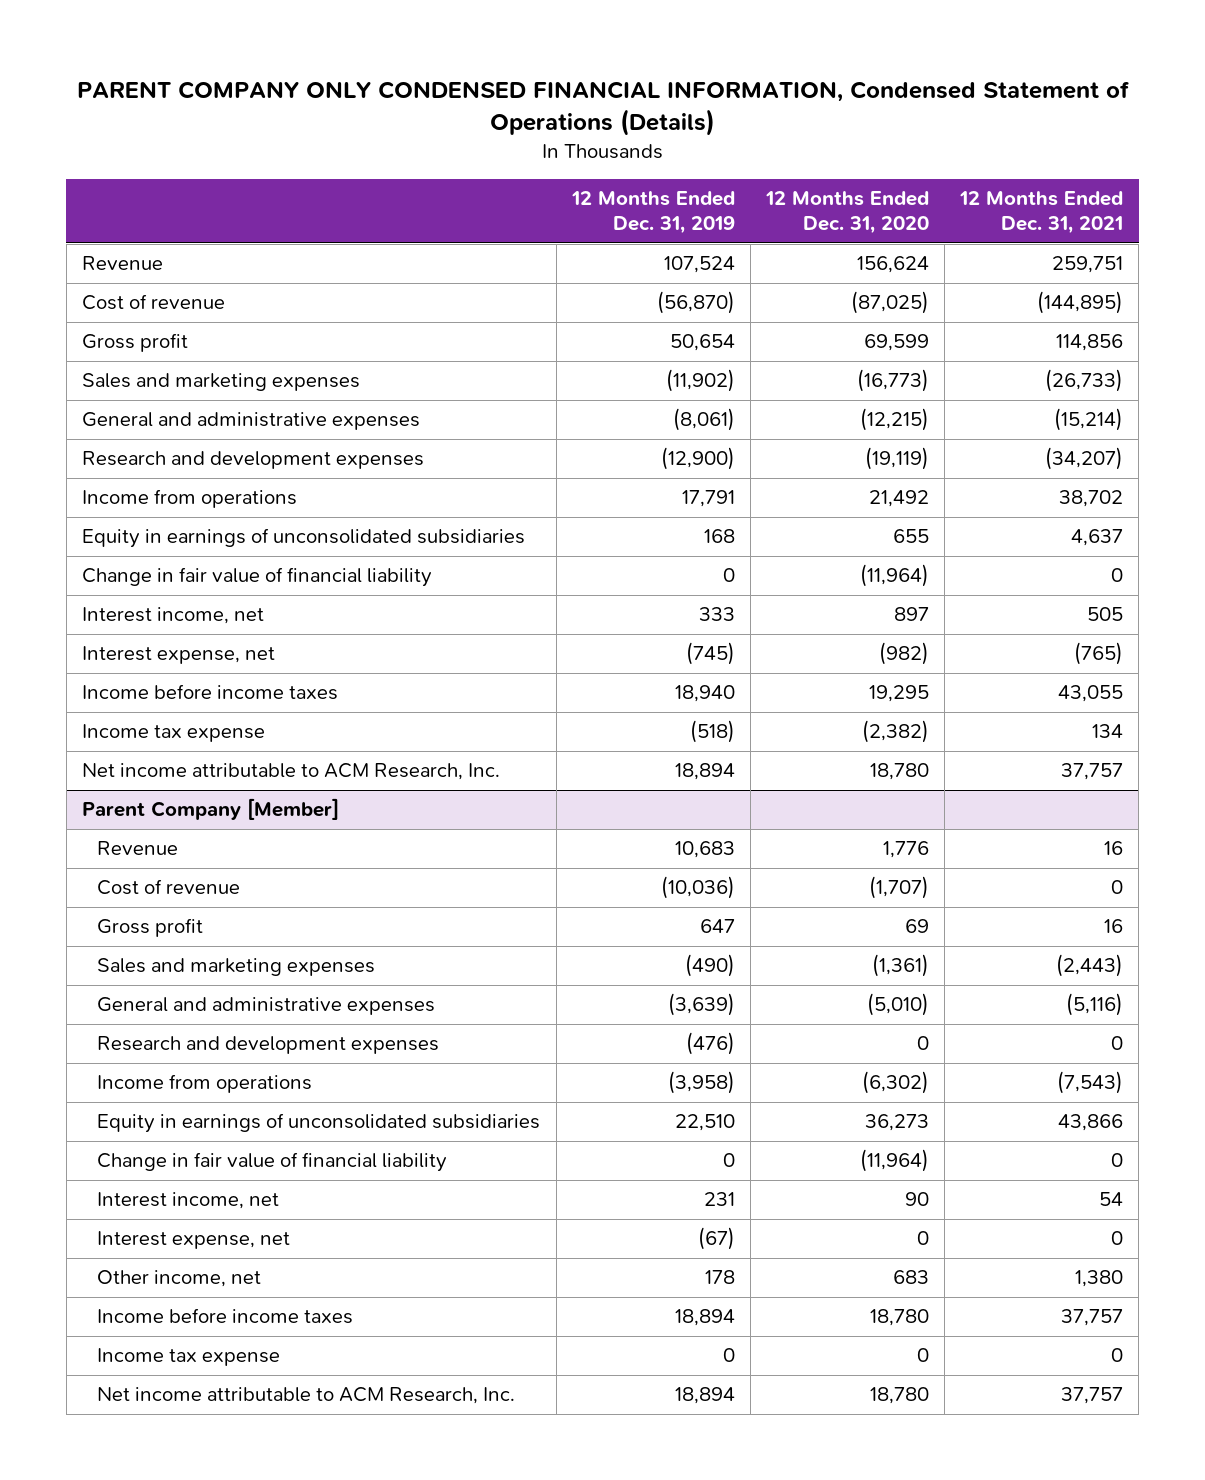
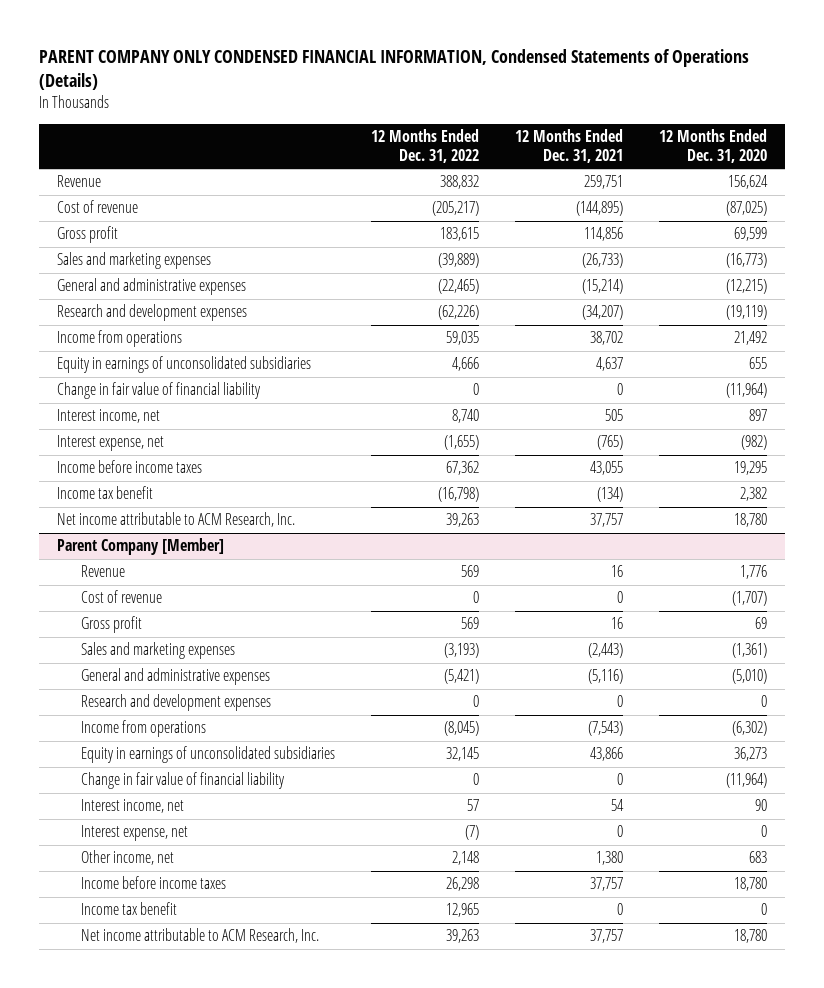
- PARENT COMPANY ONLY CONDENSED FINANCIAL INFORMATION, Condensed Statement of Operations (Details)
+ PARENT COMPANY ONLY CONDENSED FINANCIAL INFORMATION, Condensed Statements of Operations (Details)
- | 12 Months Ended Dec. 31, 2019 | 12 Months Ended Dec. 31, 2020 | 12 Months Ended Dec. 31, 2021
+ | 12 Months Ended Dec. 31, 2022 | 12 Months Ended Dec. 31, 2021 | 12 Months Ended Dec. 31, 2020
- Income tax expense | (518) | (2,382) | 134
+ Income tax benefit | (16,798) | (134) | 2,382
@ Parent Company [Member]
- Income tax expense | 0 | 0 | 0
+ Income tax benefit | 12,965 | 0 | 0

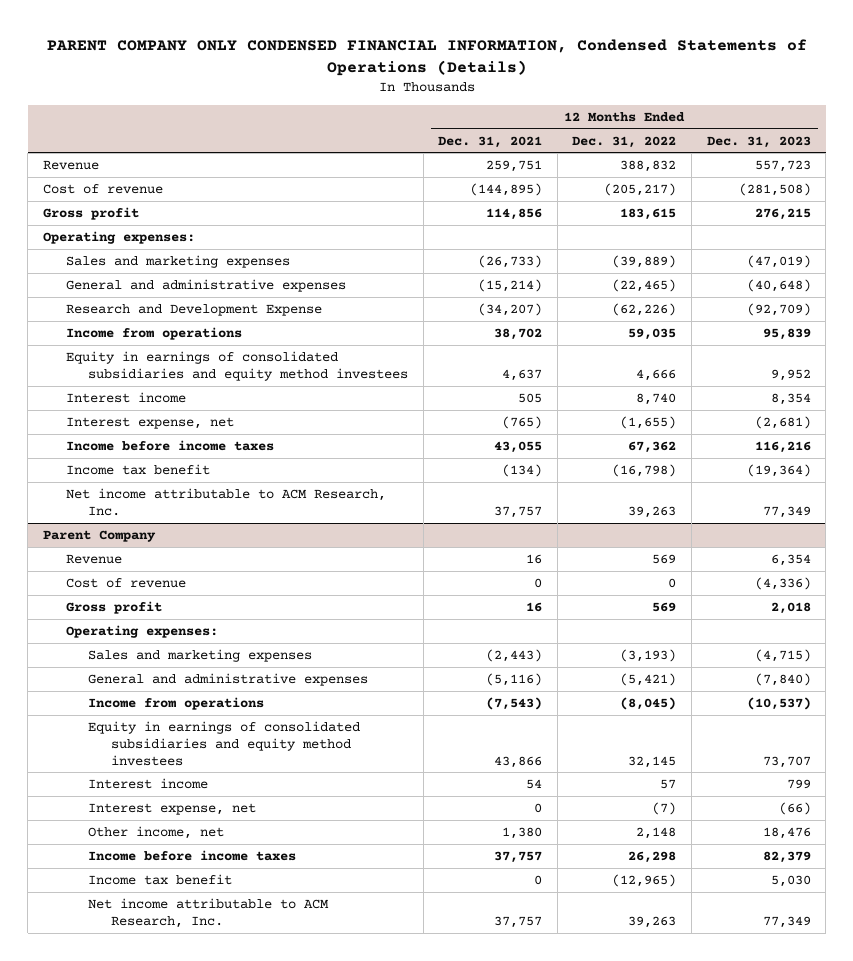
- | 12 Months Ended Dec. 31, 2022 | 12 Months Ended Dec. 31, 2021 | 12 Months Ended Dec. 31, 2020
+ | 12 Months Ended Dec. 31, 2021 | 12 Months Ended Dec. 31, 2022 | 12 Months Ended Dec. 31, 2023
+ Operating expenses:
- Research and development expenses | (62,226) | (34,207) | (19,119)
+ Research and Development Expense | (34,207) | (62,226) | (92,709)
- Equity in earnings of unconsolidated subsidiaries | 4,666 | 4,637 | 655
- Change in fair value of financial liability | 0 | 0 | (11,964)
- Interest income, net | 8,740 | 505 | 897
+ Equity in earnings of consolidated subsidiaries and equity method investees | 4,637 | 4,666 | 9,952
+ Interest income | 505 | 8,740 | 8,354
- Parent Company [Member]
+ Parent Company
+ Operating expenses:
- Research and development expenses | 0 | 0 | 0
- Equity in earnings of unconsolidated subsidiaries | 32,145 | 43,866 | 36,273
- Change in fair value of financial liability | 0 | 0 | (11,964)
- Interest income, net | 57 | 54 | 90
+ Equity in earnings of consolidated subsidiaries and equity method investees | 43,866 | 32,145 | 73,707
+ Interest income | 54 | 57 | 799
- Income tax benefit | 12,965 | 0 | 0
+ Income tax benefit | 0 | (12,965) | 5,030

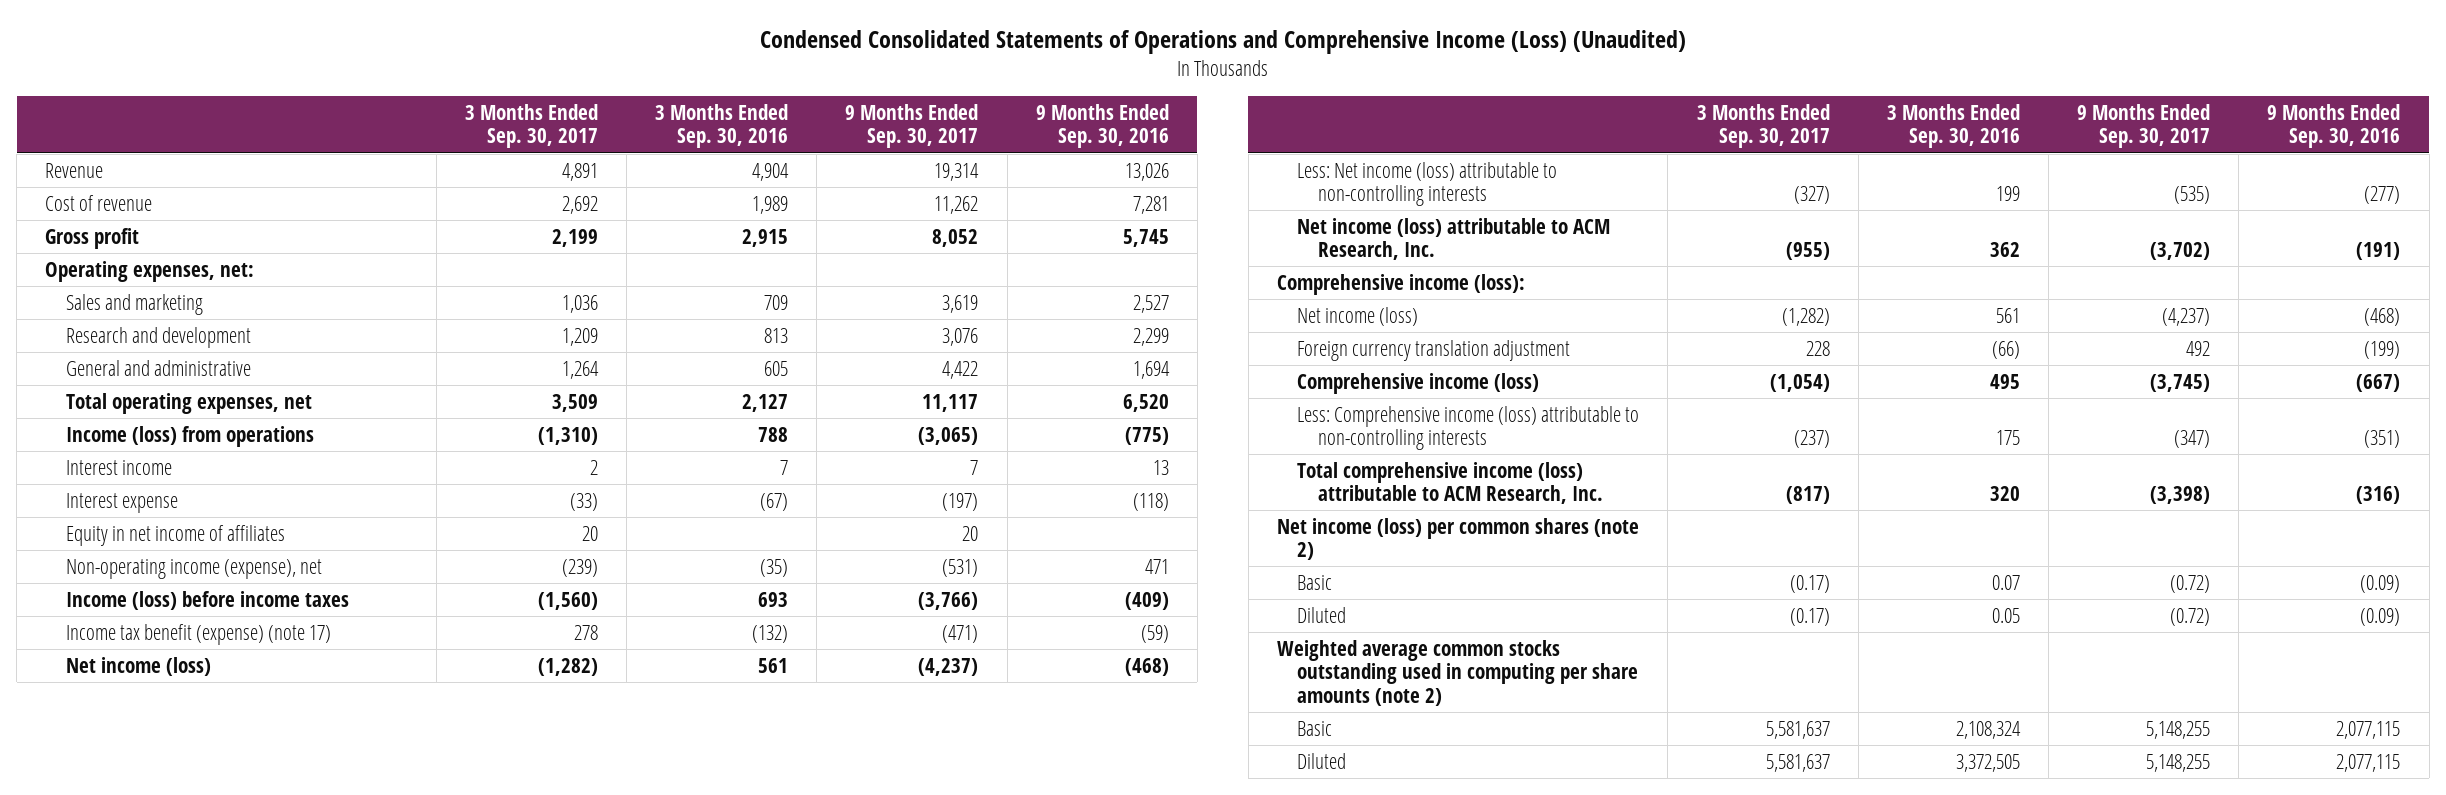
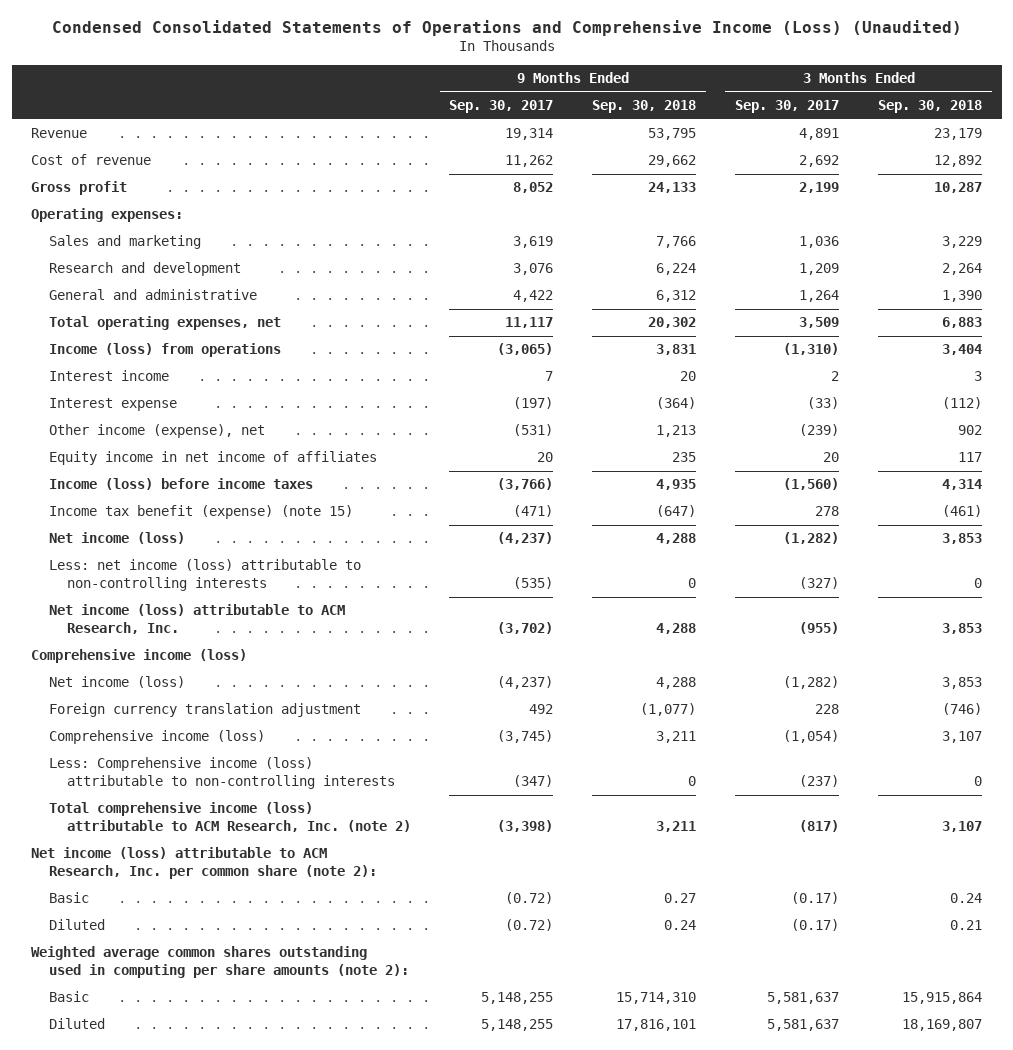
- | 3 Months Ended Sep. 30, 2017 | 3 Months Ended Sep. 30, 2016 | 9 Months Ended Sep. 30, 2017 | 9 Months Ended Sep. 30, 2016
+ | 9 Months Ended Sep. 30, 2017 | 9 Months Ended Sep. 30, 2018 | 3 Months Ended Sep. 30, 2017 | 3 Months Ended Sep. 30, 2018
- Operating expenses, net:
+ Operating expenses:
- Equity in net income of affiliates | 20 | | 20 |
- Non-operating income (expense), net | (239) | (35) | (531) | 471
+ Other income (expense), net | (531) | 1,213 | (239) | 902
+ Equity income in net income of affiliates | 20 | 235 | 20 | 117
- Income tax benefit (expense) (note 17) | 278 | (132) | (471) | (59)
+ Income tax benefit (expense) (note 15) | (471) | (647) | 278 | (461)
- Less: Net income (loss) attributable to non-controlling interests | (327) | 199 | (535) | (277)
+ Less: net income (loss) attributable to non-controlling interests | (535) | 0 | (327) | 0
- Comprehensive income (loss):
+ Comprehensive income (loss)
- Total comprehensive income (loss) attributable to ACM Research, Inc. | (817) | 320 | (3,398) | (316)
- Net income (loss) per common shares (note 2)
+ Total comprehensive income (loss) attributable to ACM Research, Inc. (note 2) | (3,398) | 3,211 | (817) | 3,107
+ Net income (loss) attributable to ACM Research, Inc. per common share (note 2):
- Weighted average common stocks outstanding used in computing per share amounts (note 2)
+ Weighted average common shares outstanding used in computing per share amounts (note 2):

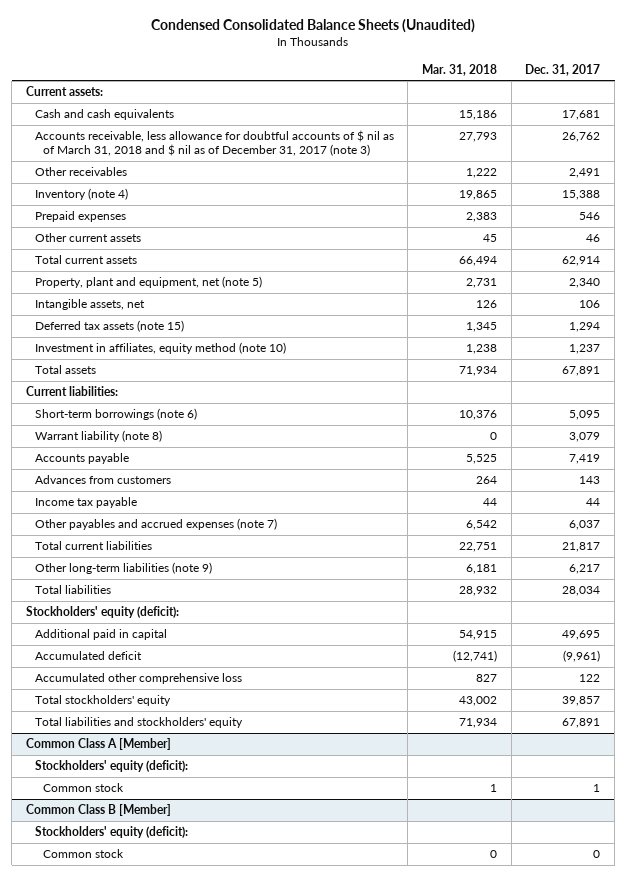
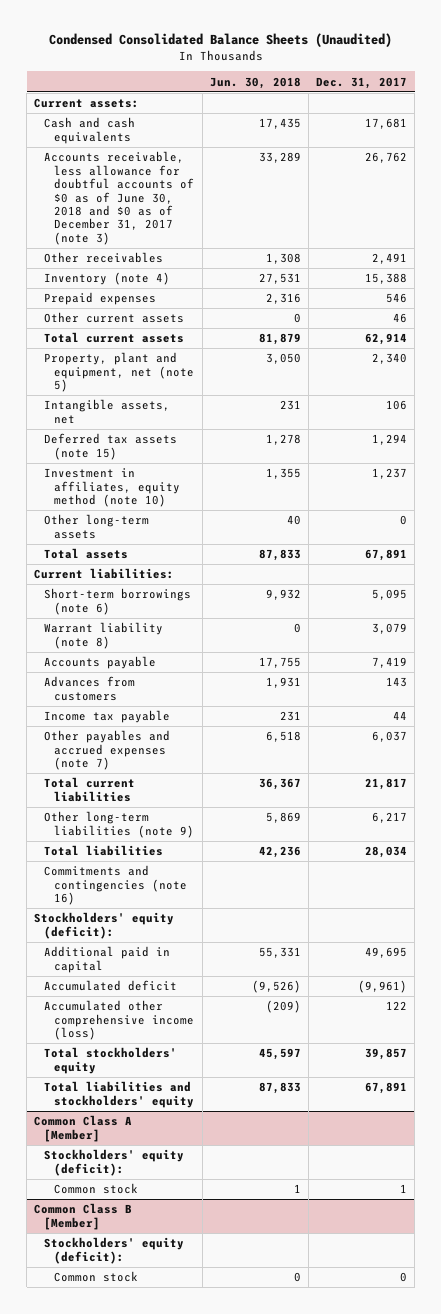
- | Mar. 31, 2018 | Dec. 31, 2017
+ | Jun. 30, 2018 | Dec. 31, 2017
- Accounts receivable, less allowance for doubtful accounts of $ nil as of March 31, 2018 and $ nil as of December 31, 2017 (note 3) | 27,793 | 26,762
+ Accounts receivable, less allowance for doubtful accounts of $0 as of June 30, 2018 and $0 as of December 31, 2017 (note 3) | 33,289 | 26,762
+ Other long-term assets | 40 | 0
+ Commitments and contingencies (note 16)
- Accumulated other comprehensive loss | 827 | 122
+ Accumulated other comprehensive income (loss) | (209) | 122

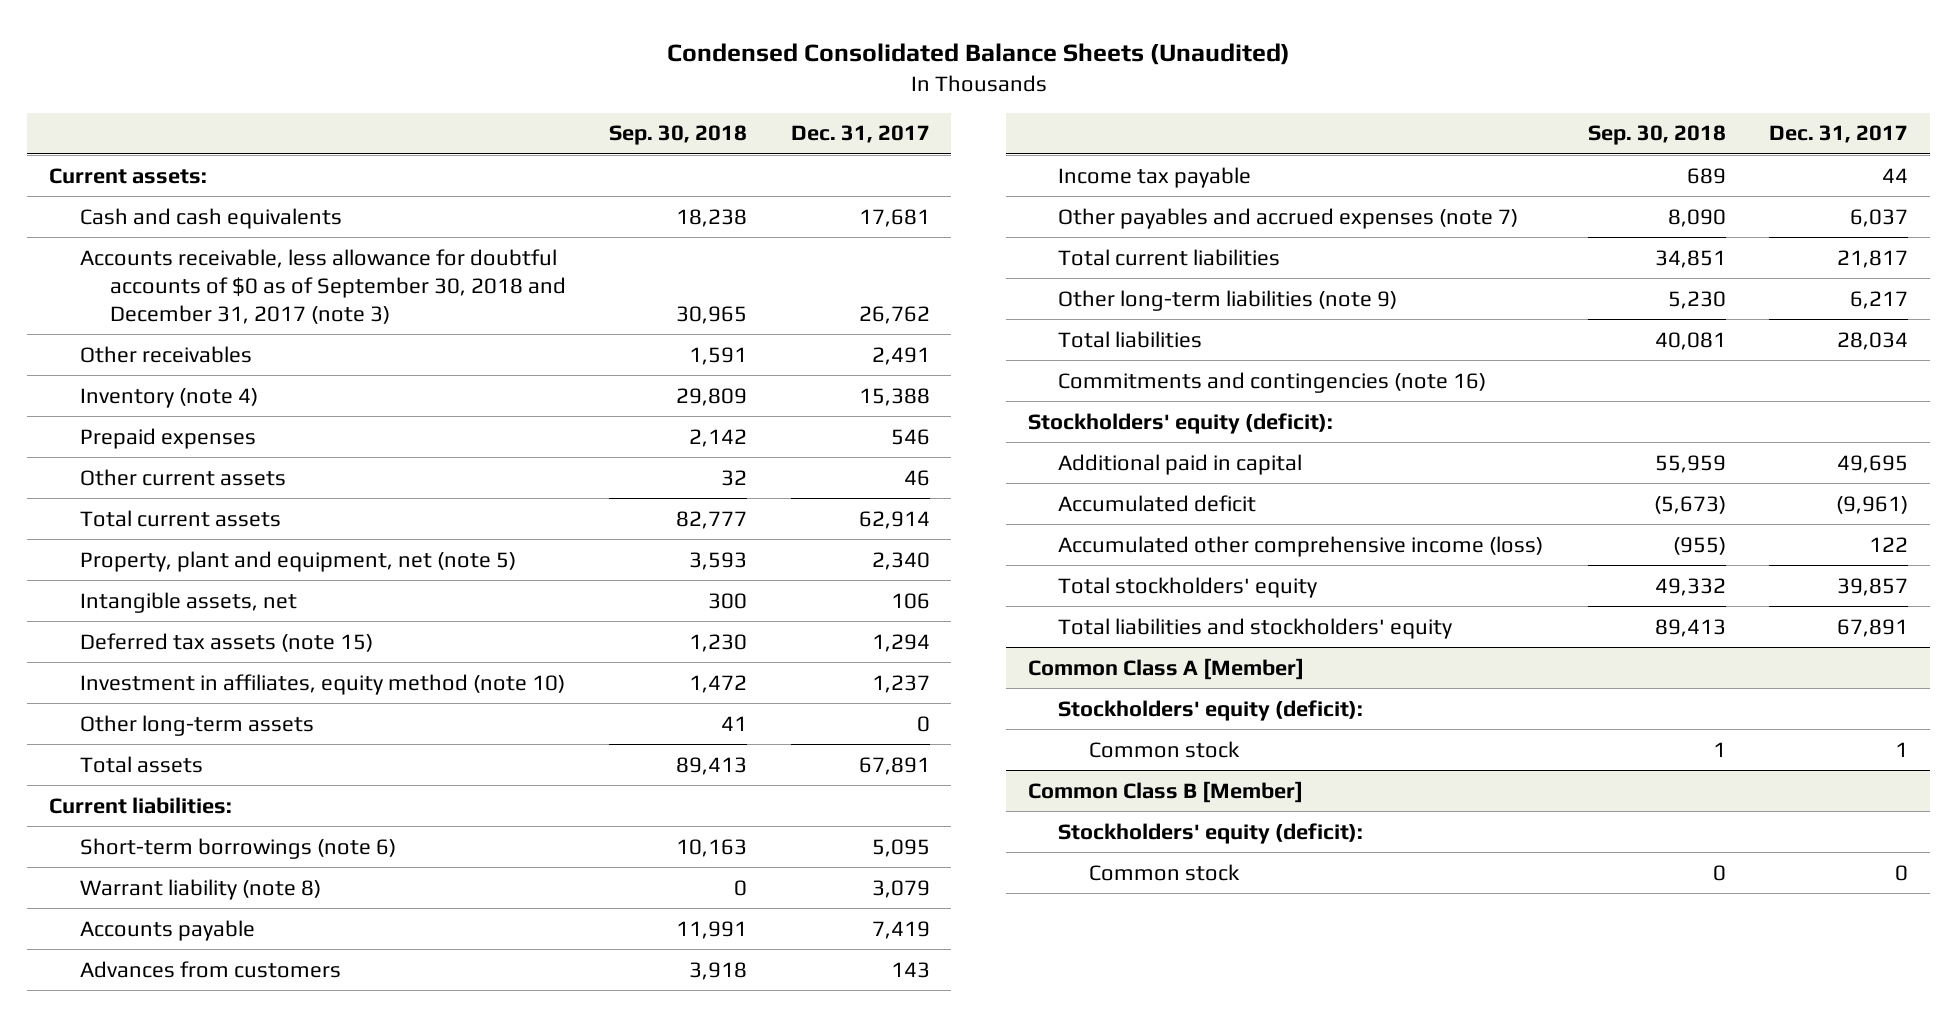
- | Jun. 30, 2018 | Dec. 31, 2017
+ | Sep. 30, 2018 | Dec. 31, 2017
- Accounts receivable, less allowance for doubtful accounts of $0 as of June 30, 2018 and $0 as of December 31, 2017 (note 3) | 33,289 | 26,762
+ Accounts receivable, less allowance for doubtful accounts of $0 as of September 30, 2018 and December 31, 2017 (note 3) | 30,965 | 26,762

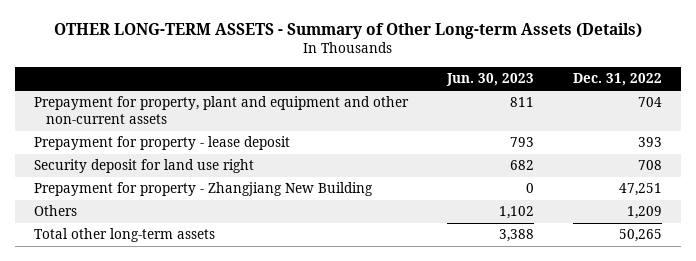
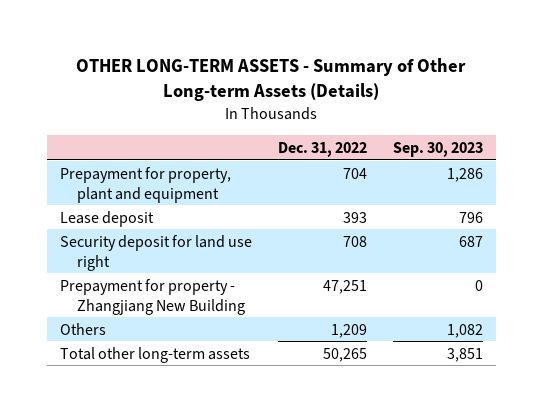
- | Jun. 30, 2023 | Dec. 31, 2022
+ | Dec. 31, 2022 | Sep. 30, 2023
- Prepayment for property, plant and equipment and other non-current assets | 811 | 704
- Prepayment for property - lease deposit | 793 | 393
+ Prepayment for property, plant and equipment | 704 | 1,286
+ Lease deposit | 393 | 796

